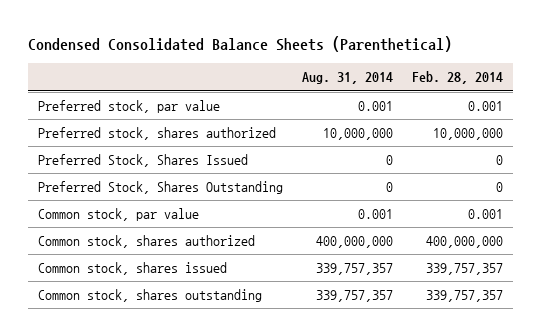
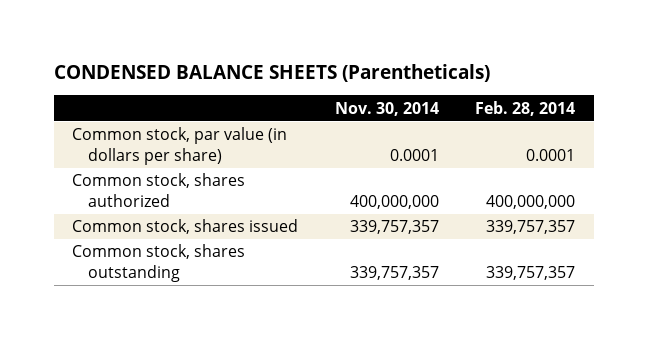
- Condensed Consolidated Balance Sheets (Parenthetical)
+ CONDENSED BALANCE SHEETS (Parentheticals)
- | Aug. 31, 2014 | Feb. 28, 2014
+ | Nov. 30, 2014 | Feb. 28, 2014
- Preferred stock, par value | 0.001 | 0.001
- Preferred stock, shares authorized | 10,000,000 | 10,000,000
- Preferred Stock, Shares Issued | 0 | 0
- Preferred Stock, Shares Outstanding | 0 | 0
- Common stock, par value | 0.001 | 0.001
+ Common stock, par value (in dollars per share) | 0.0001 | 0.0001

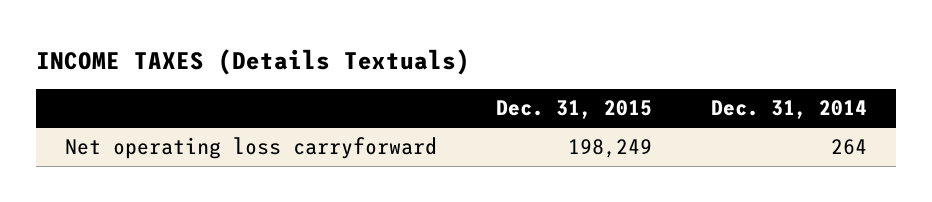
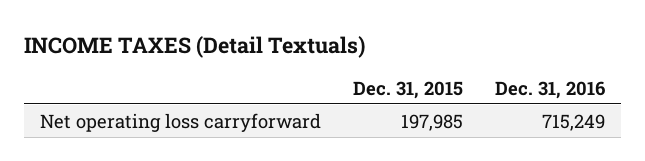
- INCOME TAXES (Details Textuals)
+ INCOME TAXES (Detail Textuals)
- | Dec. 31, 2015 | Dec. 31, 2014
+ | Dec. 31, 2015 | Dec. 31, 2016
- Net operating loss carryforward | 198,249 | 264
+ Net operating loss carryforward | 197,985 | 715,249

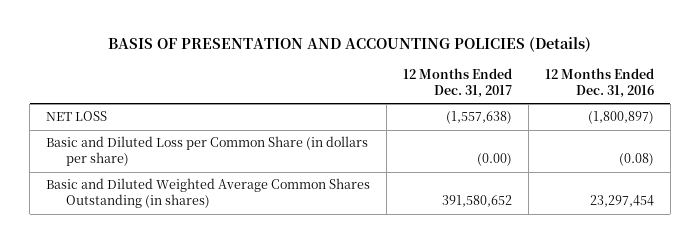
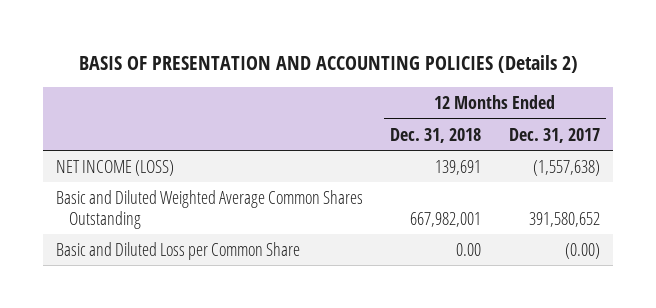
- BASIS OF PRESENTATION AND ACCOUNTING POLICIES (Details)
+ BASIS OF PRESENTATION AND ACCOUNTING POLICIES (Details 2)
- | 12 Months Ended Dec. 31, 2017 | 12 Months Ended Dec. 31, 2016
+ | 12 Months Ended Dec. 31, 2018 | 12 Months Ended Dec. 31, 2017
- NET LOSS | (1,557,638) | (1,800,897)
- Basic and Diluted Loss per Common Share (in dollars per share) | (0.00) | (0.08)
- Basic and Diluted Weighted Average Common Shares Outstanding (in shares) | 391,580,652 | 23,297,454
+ NET INCOME (LOSS) | 139,691 | (1,557,638)
+ Basic and Diluted Weighted Average Common Shares Outstanding | 667,982,001 | 391,580,652
+ Basic and Diluted Loss per Common Share | 0.00 | (0.00)

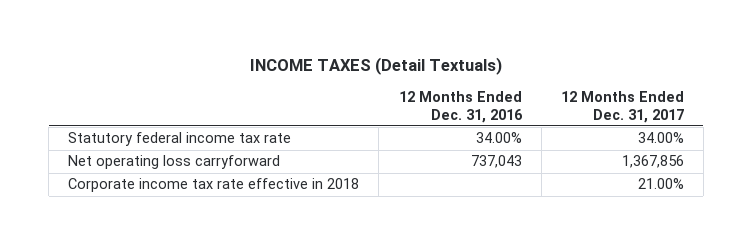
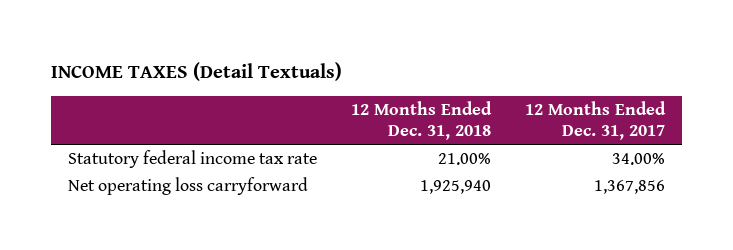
- | 12 Months Ended Dec. 31, 2016 | 12 Months Ended Dec. 31, 2017
+ | 12 Months Ended Dec. 31, 2018 | 12 Months Ended Dec. 31, 2017
- Corporate income tax rate effective in 2018 | | 21.00%

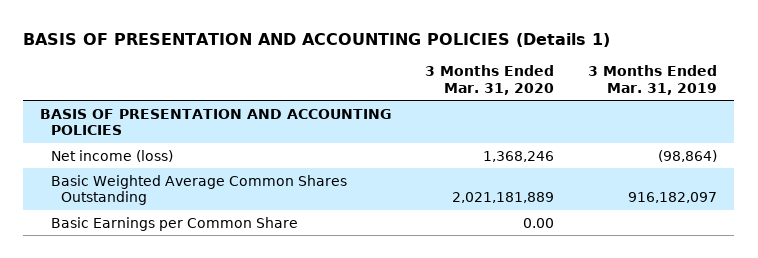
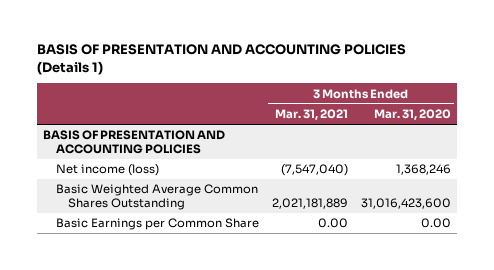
- | 3 Months Ended Mar. 31, 2020 | 3 Months Ended Mar. 31, 2019
+ | 3 Months Ended Mar. 31, 2021 | 3 Months Ended Mar. 31, 2020
- Basic Weighted Average Common Shares Outstanding | 2,021,181,889 | 916,182,097
+ Basic Weighted Average Common Shares Outstanding | 2,021,181,889 | 31,016,423,600

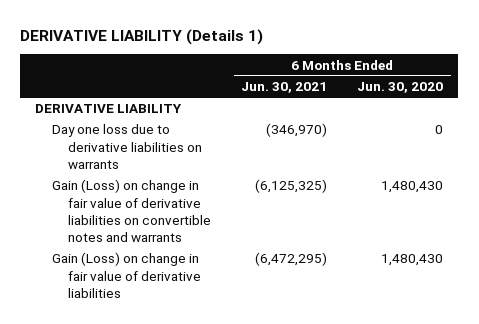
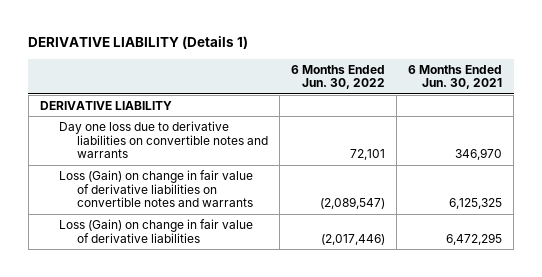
- | 6 Months Ended Jun. 30, 2021 | 6 Months Ended Jun. 30, 2020
+ | 6 Months Ended Jun. 30, 2022 | 6 Months Ended Jun. 30, 2021
- Day one loss due to derivative liabilities on warrants | (346,970) | 0
- Gain (Loss) on change in fair value of derivative liabilities on convertible notes and warrants | (6,125,325) | 1,480,430
- Gain (Loss) on change in fair value of derivative liabilities | (6,472,295) | 1,480,430
+ Day one loss due to derivative liabilities on convertible notes and warrants | 72,101 | 346,970
+ Loss (Gain) on change in fair value of derivative liabilities on convertible notes and warrants | (2,089,547) | 6,125,325
+ Loss (Gain) on change in fair value of derivative liabilities | (2,017,446) | 6,472,295

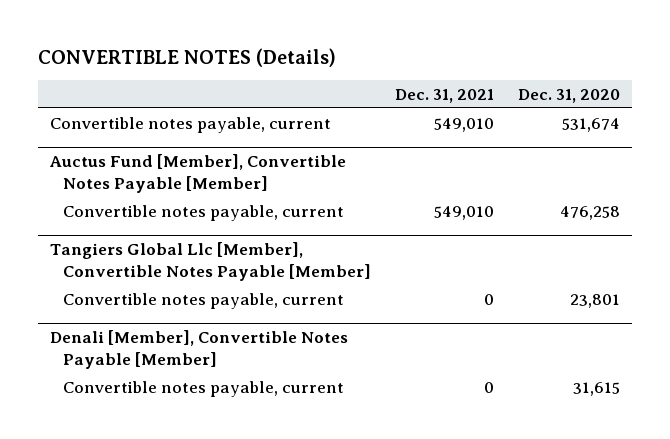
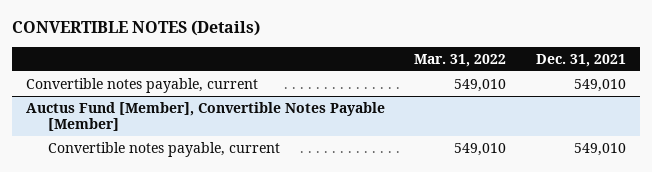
- | Dec. 31, 2021 | Dec. 31, 2020
+ | Mar. 31, 2022 | Dec. 31, 2021
- Tangiers Global Llc [Member], Convertible Notes Payable [Member]
- Convertible notes payable, current | 0 | 23,801
- Denali [Member], Convertible Notes Payable [Member]
- Convertible notes payable, current | 0 | 31,615

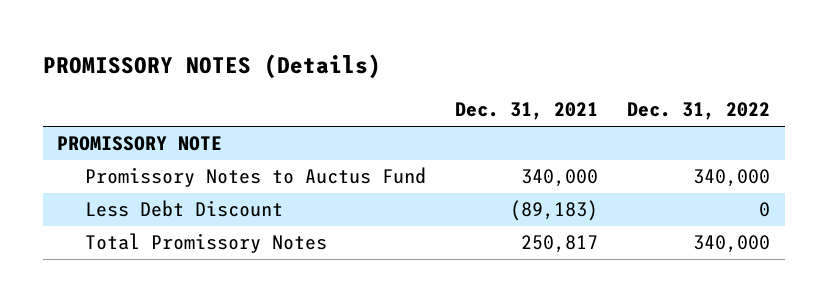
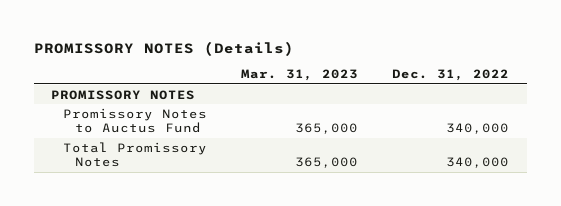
- | Dec. 31, 2021 | Dec. 31, 2022
+ | Mar. 31, 2023 | Dec. 31, 2022
- PROMISSORY NOTE
+ PROMISSORY NOTES
- Less Debt Discount | (89,183) | 0

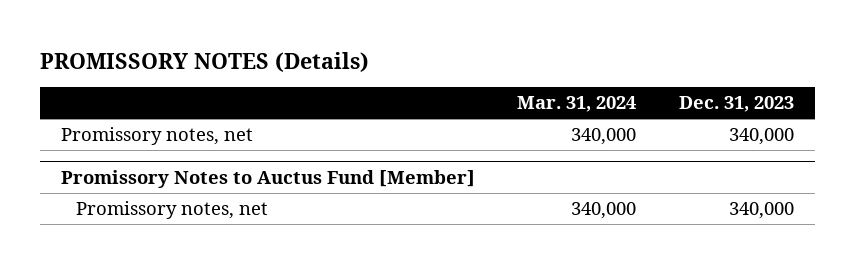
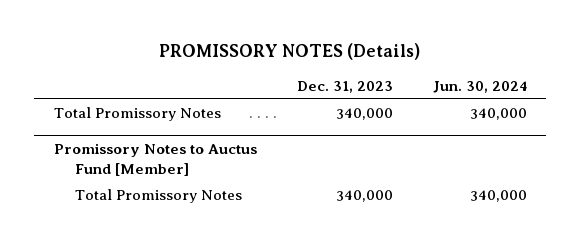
- | Mar. 31, 2024 | Dec. 31, 2023
+ | Dec. 31, 2023 | Jun. 30, 2024
- Promissory notes, net | 340,000 | 340,000
+ Total Promissory Notes | 340,000 | 340,000
@ Promissory Notes to Auctus Fund [Member]
- Promissory notes, net | 340,000 | 340,000
+ Total Promissory Notes | 340,000 | 340,000

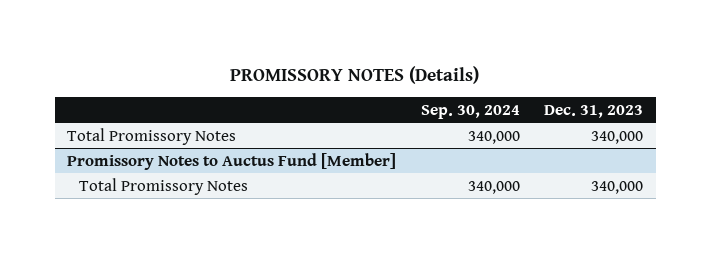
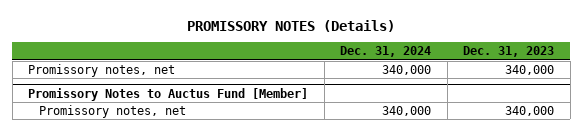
- | Sep. 30, 2024 | Dec. 31, 2023
+ | Dec. 31, 2024 | Dec. 31, 2023
- Total Promissory Notes | 340,000 | 340,000
+ Promissory notes, net | 340,000 | 340,000
@ Promissory Notes to Auctus Fund [Member]
- Total Promissory Notes | 340,000 | 340,000
+ Promissory notes, net | 340,000 | 340,000

